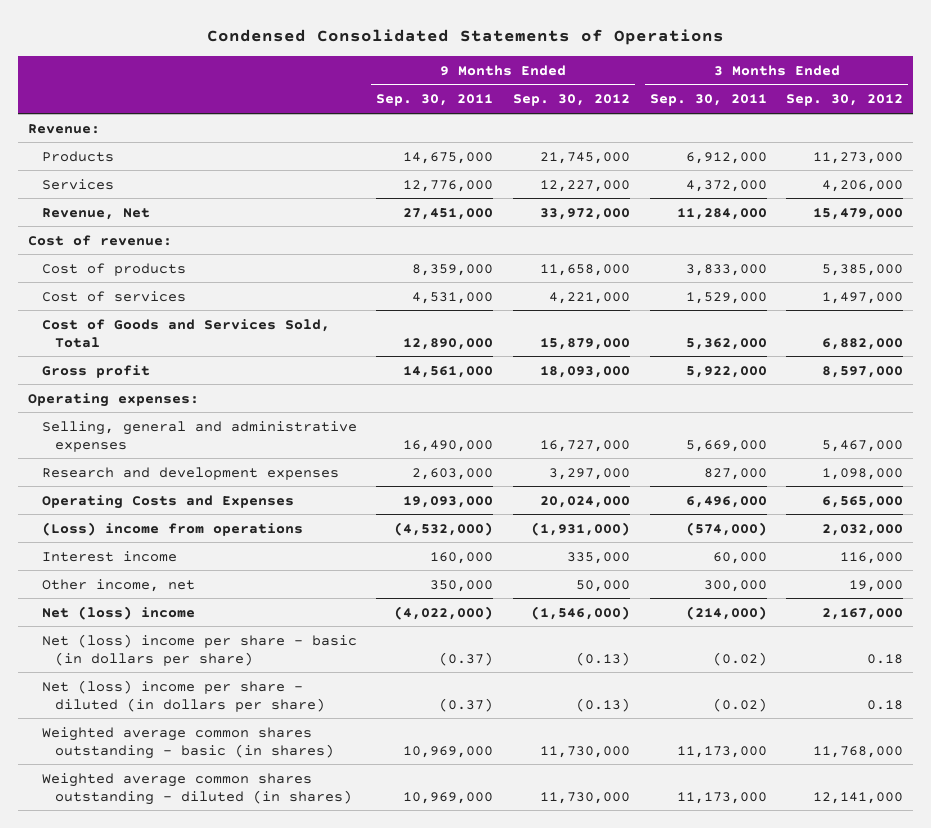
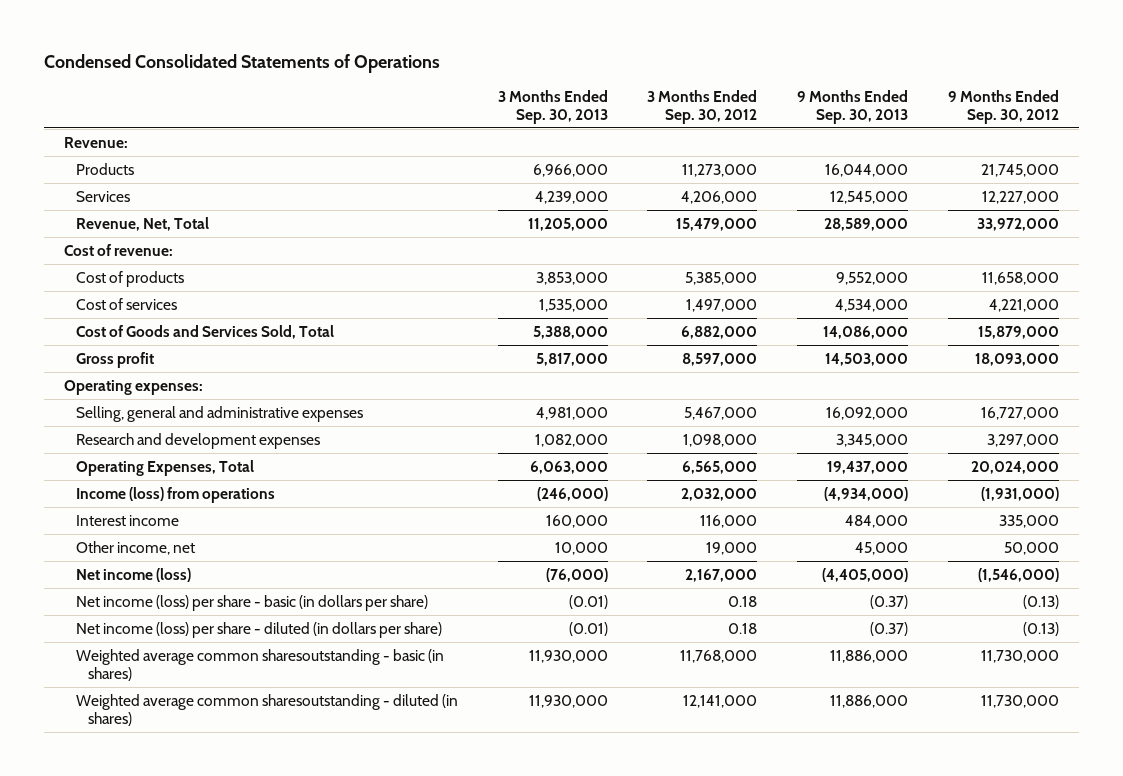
- | 9 Months Ended Sep. 30, 2011 | 9 Months Ended Sep. 30, 2012 | 3 Months Ended Sep. 30, 2011 | 3 Months Ended Sep. 30, 2012
+ | 3 Months Ended Sep. 30, 2013 | 3 Months Ended Sep. 30, 2012 | 9 Months Ended Sep. 30, 2013 | 9 Months Ended Sep. 30, 2012
- Revenue, Net | 27,451,000 | 33,972,000 | 11,284,000 | 15,479,000
+ Revenue, Net, Total | 11,205,000 | 15,479,000 | 28,589,000 | 33,972,000
- Operating Costs and Expenses | 19,093,000 | 20,024,000 | 6,496,000 | 6,565,000
- (Loss) income from operations | (4,532,000) | (1,931,000) | (574,000) | 2,032,000
+ Operating Expenses, Total | 6,063,000 | 6,565,000 | 19,437,000 | 20,024,000
+ Income (loss) from operations | (246,000) | 2,032,000 | (4,934,000) | (1,931,000)
- Net (loss) income | (4,022,000) | (1,546,000) | (214,000) | 2,167,000
- Net (loss) income per share - basic (in dollars per share) | (0.37) | (0.13) | (0.02) | 0.18
- Net (loss) income per share - diluted (in dollars per share) | (0.37) | (0.13) | (0.02) | 0.18
- Weighted average common shares outstanding - basic (in shares) | 10,969,000 | 11,730,000 | 11,173,000 | 11,768,000
- Weighted average common shares outstanding - diluted (in shares) | 10,969,000 | 11,730,000 | 11,173,000 | 12,141,000
+ Net income (loss) | (76,000) | 2,167,000 | (4,405,000) | (1,546,000)
+ Net income (loss) per share - basic (in dollars per share) | (0.01) | 0.18 | (0.37) | (0.13)
+ Net income (loss) per share - diluted (in dollars per share) | (0.01) | 0.18 | (0.37) | (0.13)
+ Weighted average common sharesoutstanding - basic (in shares) | 11,930,000 | 11,768,000 | 11,886,000 | 11,730,000
+ Weighted average common sharesoutstanding - diluted (in shares) | 11,930,000 | 12,141,000 | 11,886,000 | 11,730,000

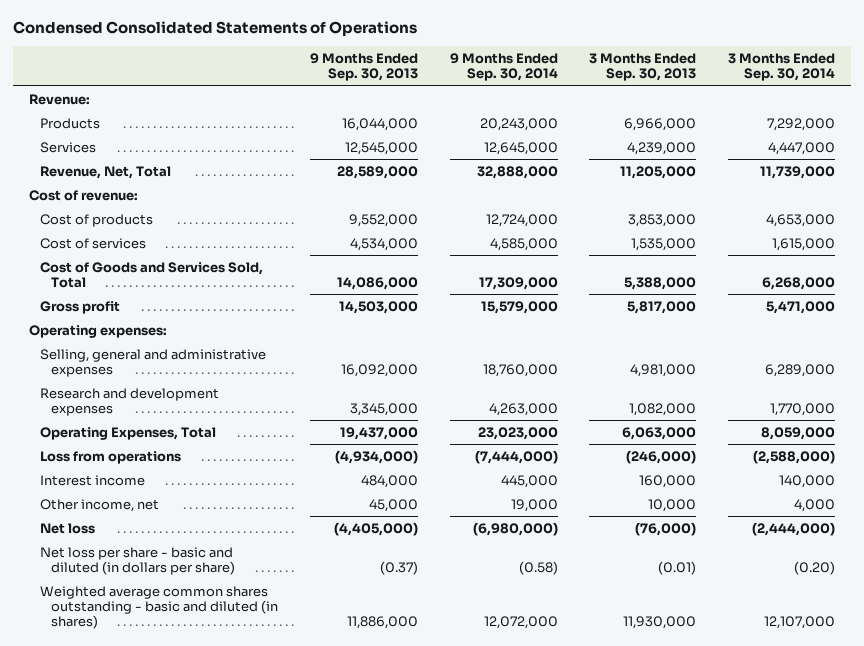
- | 3 Months Ended Sep. 30, 2013 | 3 Months Ended Sep. 30, 2012 | 9 Months Ended Sep. 30, 2013 | 9 Months Ended Sep. 30, 2012
+ | 9 Months Ended Sep. 30, 2013 | 9 Months Ended Sep. 30, 2014 | 3 Months Ended Sep. 30, 2013 | 3 Months Ended Sep. 30, 2014
- Income (loss) from operations | (246,000) | 2,032,000 | (4,934,000) | (1,931,000)
+ Loss from operations | (4,934,000) | (7,444,000) | (246,000) | (2,588,000)
- Net income (loss) | (76,000) | 2,167,000 | (4,405,000) | (1,546,000)
- Net income (loss) per share - basic (in dollars per share) | (0.01) | 0.18 | (0.37) | (0.13)
- Net income (loss) per share - diluted (in dollars per share) | (0.01) | 0.18 | (0.37) | (0.13)
- Weighted average common sharesoutstanding - basic (in shares) | 11,930,000 | 11,768,000 | 11,886,000 | 11,730,000
- Weighted average common sharesoutstanding - diluted (in shares) | 11,930,000 | 12,141,000 | 11,886,000 | 11,730,000
+ Net loss | (4,405,000) | (6,980,000) | (76,000) | (2,444,000)
+ Net loss per share - basic and diluted (in dollars per share) | (0.37) | (0.58) | (0.01) | (0.20)
+ Weighted average common shares outstanding - basic and diluted (in shares) | 11,886,000 | 12,072,000 | 11,930,000 | 12,107,000

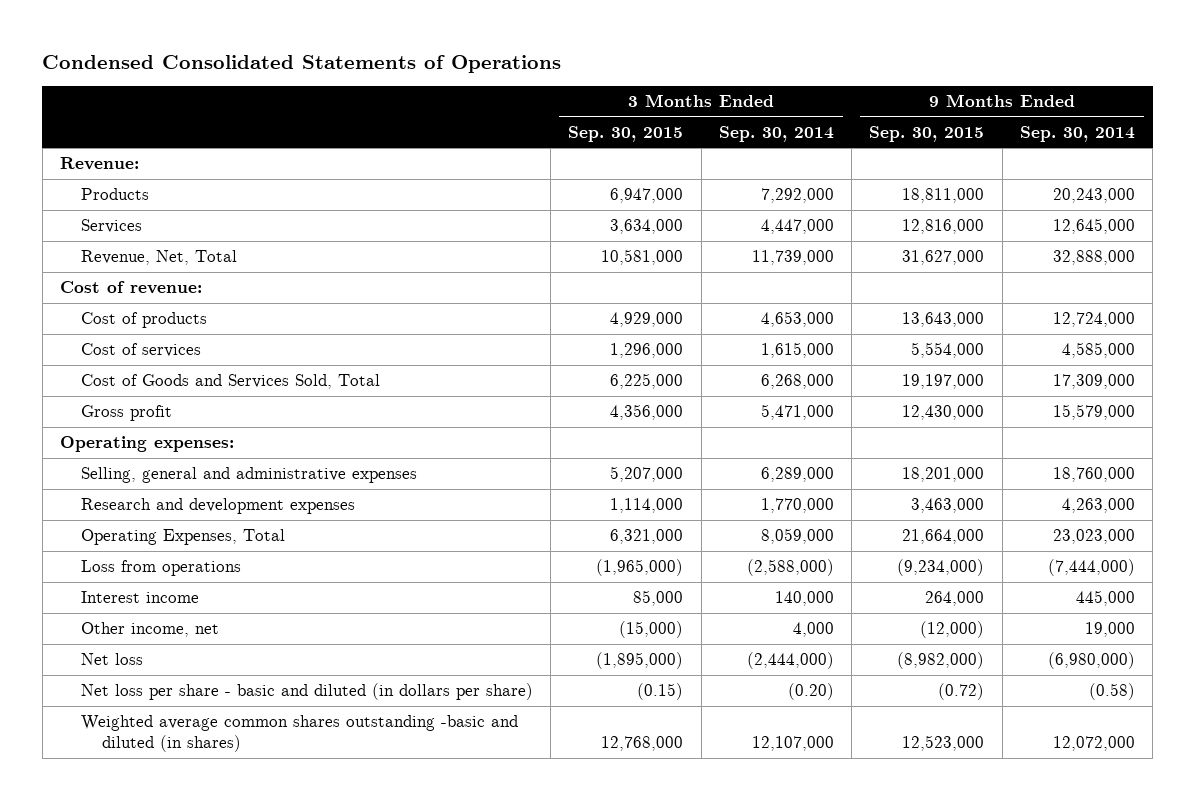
- | 9 Months Ended Sep. 30, 2013 | 9 Months Ended Sep. 30, 2014 | 3 Months Ended Sep. 30, 2013 | 3 Months Ended Sep. 30, 2014
+ | 3 Months Ended Sep. 30, 2015 | 3 Months Ended Sep. 30, 2014 | 9 Months Ended Sep. 30, 2015 | 9 Months Ended Sep. 30, 2014
- Weighted average common shares outstanding - basic and diluted (in shares) | 11,886,000 | 12,072,000 | 11,930,000 | 12,107,000
+ Weighted average common shares outstanding -basic and diluted (in shares) | 12,768,000 | 12,107,000 | 12,523,000 | 12,072,000

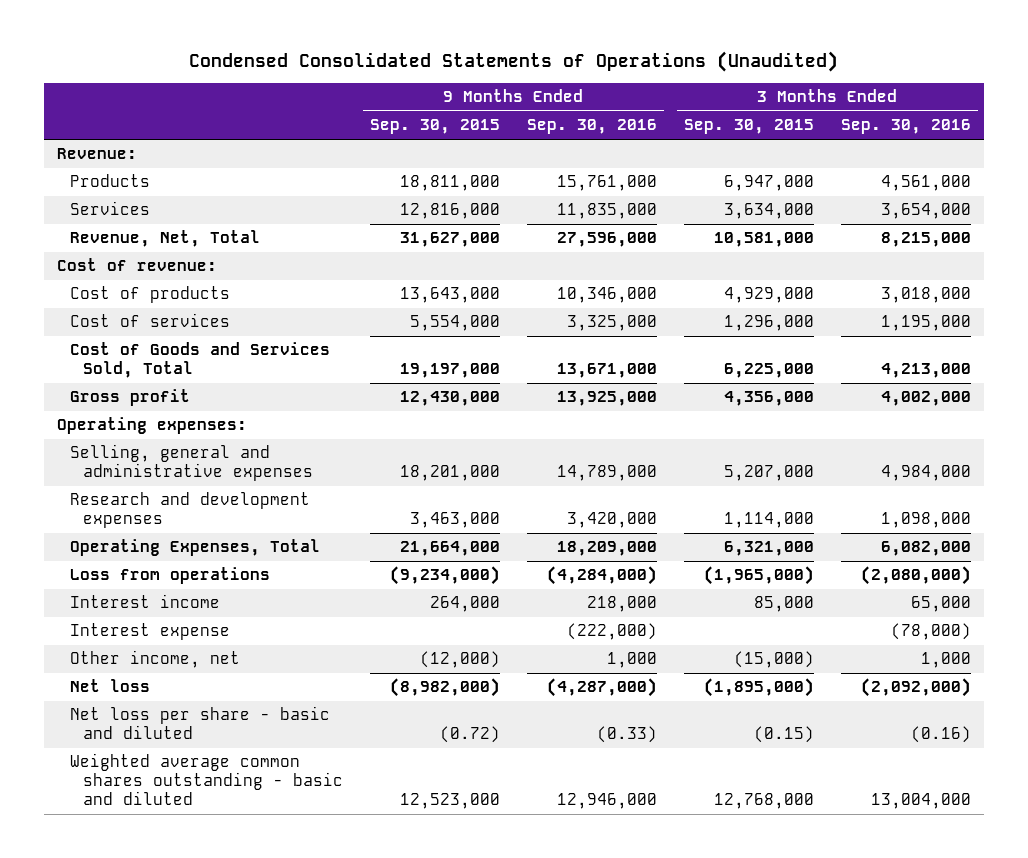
- Condensed Consolidated Statements of Operations
+ Condensed Consolidated Statements of Operations (Unaudited)
- | 3 Months Ended Sep. 30, 2015 | 3 Months Ended Sep. 30, 2014 | 9 Months Ended Sep. 30, 2015 | 9 Months Ended Sep. 30, 2014
+ | 9 Months Ended Sep. 30, 2015 | 9 Months Ended Sep. 30, 2016 | 3 Months Ended Sep. 30, 2015 | 3 Months Ended Sep. 30, 2016
+ Interest expense | | (222,000) | | (78,000)
- Net loss per share - basic and diluted (in dollars per share) | (0.15) | (0.20) | (0.72) | (0.58)
- Weighted average common shares outstanding -basic and diluted (in shares) | 12,768,000 | 12,107,000 | 12,523,000 | 12,072,000
+ Net loss per share - basic and diluted | (0.72) | (0.33) | (0.15) | (0.16)
+ Weighted average common shares outstanding - basic and diluted | 12,523,000 | 12,946,000 | 12,768,000 | 13,004,000

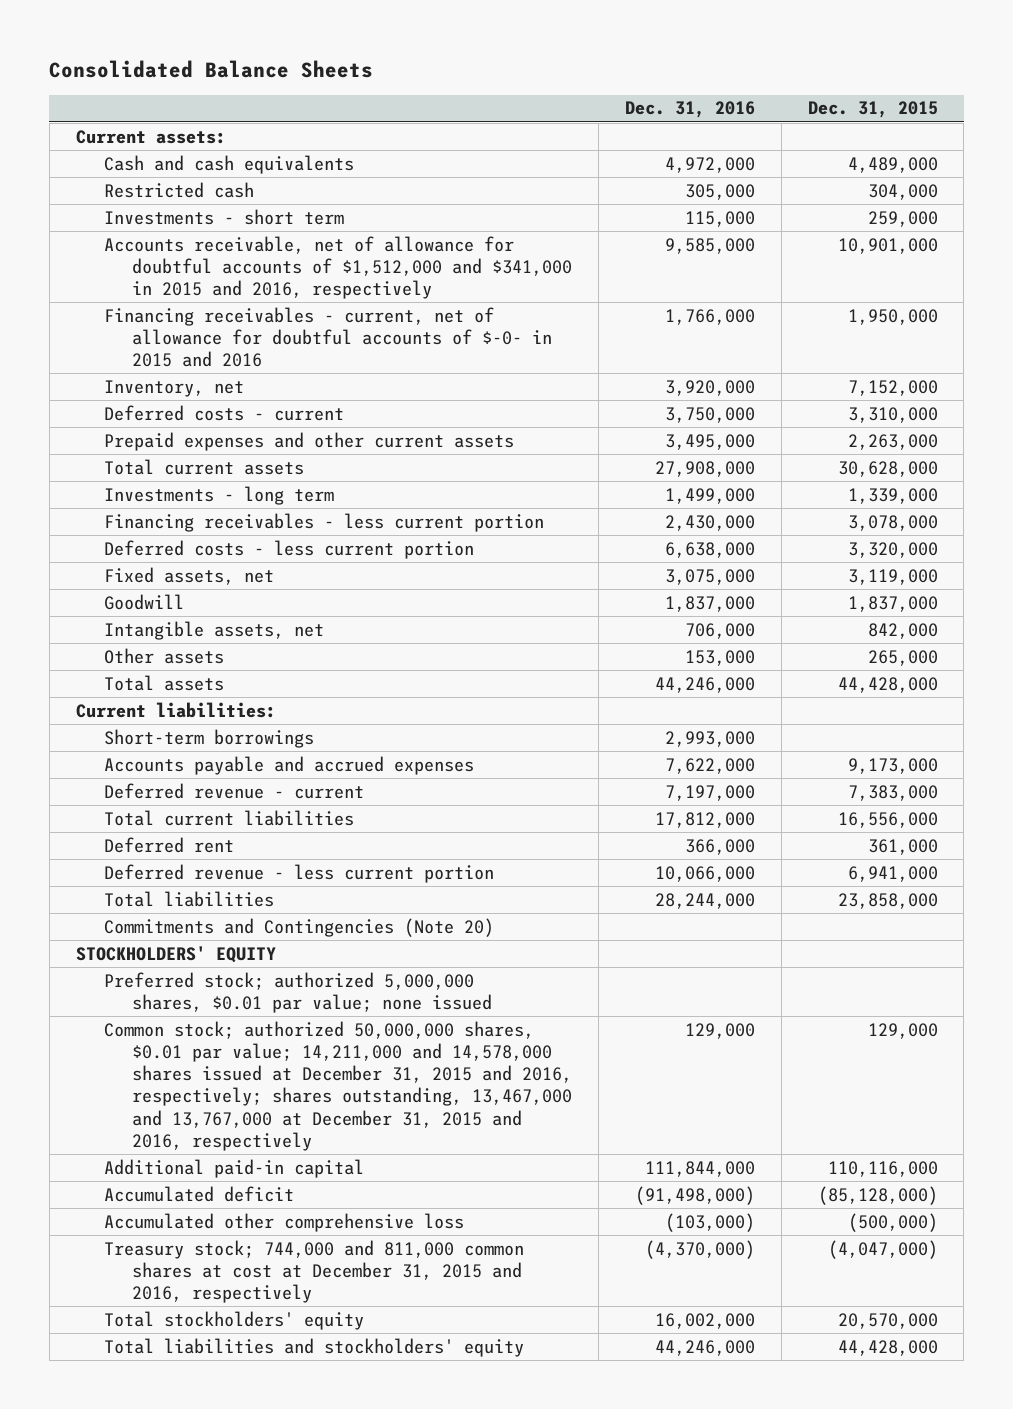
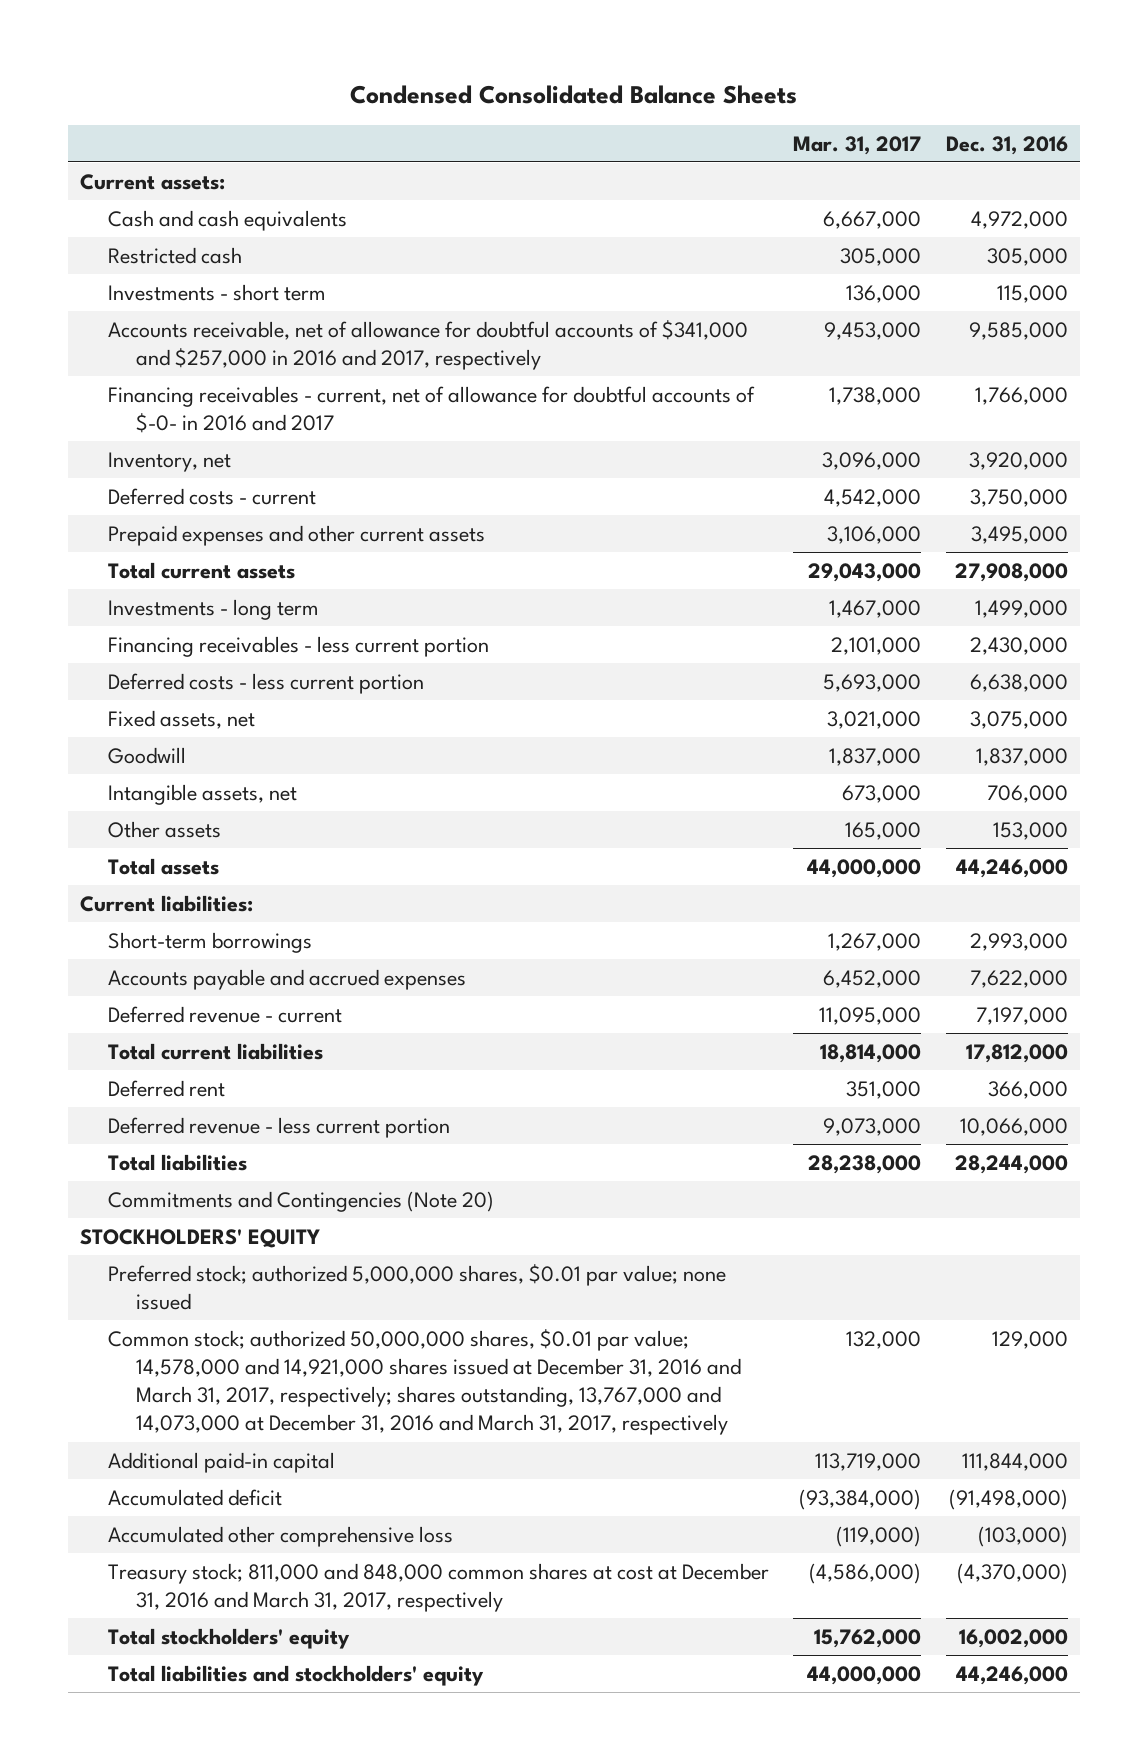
- Consolidated Balance Sheets
+ Condensed Consolidated Balance Sheets
- | Dec. 31, 2016 | Dec. 31, 2015
+ | Mar. 31, 2017 | Dec. 31, 2016
- Accounts receivable, net of allowance for doubtful accounts of $1,512,000 and $341,000 in 2015 and 2016, respectively | 9,585,000 | 10,901,000
- Financing receivables - current, net of allowance for doubtful accounts of $-0- in 2015 and 2016 | 1,766,000 | 1,950,000
+ Accounts receivable, net of allowance for doubtful accounts of $341,000 and $257,000 in 2016 and 2017, respectively | 9,453,000 | 9,585,000
+ Financing receivables - current, net of allowance for doubtful accounts of $-0- in 2016 and 2017 | 1,738,000 | 1,766,000
- Common stock; authorized 50,000,000 shares, $0.01 par value; 14,211,000 and 14,578,000 shares issued at December 31, 2015 and 2016, respectively; shares outstanding, 13,467,000 and 13,767,000 at December 31, 2015 and 2016, respectively | 129,000 | 129,000
+ Common stock; authorized 50,000,000 shares, $0.01 par value; 14,578,000 and 14,921,000 shares issued at December 31, 2016 and March 31, 2017, respectively; shares outstanding, 13,767,000 and 14,073,000 at December 31, 2016 and March 31, 2017, respectively | 132,000 | 129,000
- Treasury stock; 744,000 and 811,000 common shares at cost at December 31, 2015 and 2016, respectively | (4,370,000) | (4,047,000)
+ Treasury stock; 811,000 and 848,000 common shares at cost at December 31, 2016 and March 31, 2017, respectively | (4,586,000) | (4,370,000)

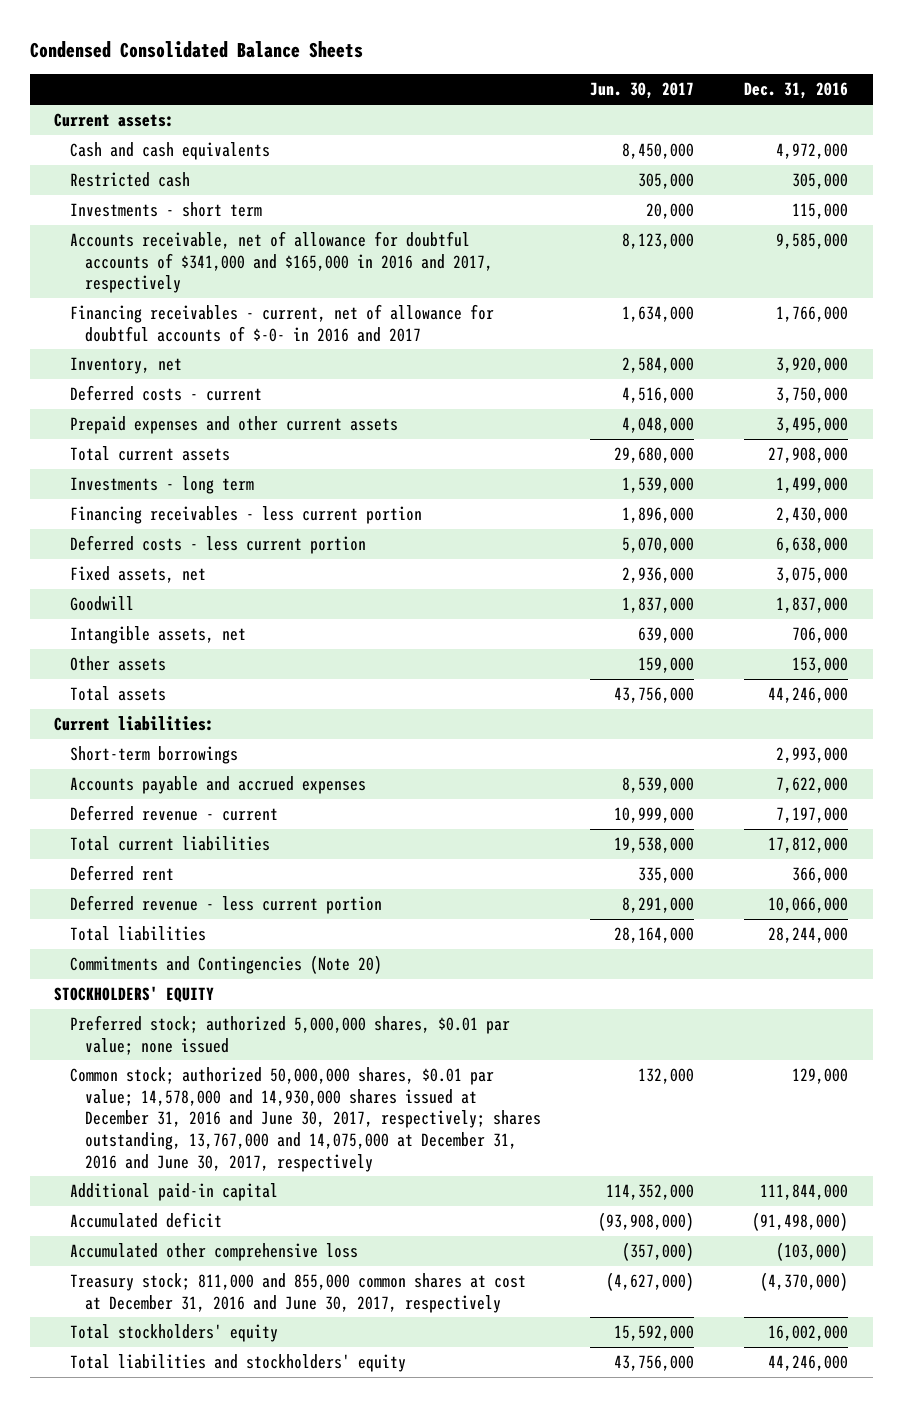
- | Mar. 31, 2017 | Dec. 31, 2016
+ | Jun. 30, 2017 | Dec. 31, 2016
- Accounts receivable, net of allowance for doubtful accounts of $341,000 and $257,000 in 2016 and 2017, respectively | 9,453,000 | 9,585,000
+ Accounts receivable, net of allowance for doubtful accounts of $341,000 and $165,000 in 2016 and 2017, respectively | 8,123,000 | 9,585,000
- Common stock; authorized 50,000,000 shares, $0.01 par value; 14,578,000 and 14,921,000 shares issued at December 31, 2016 and March 31, 2017, respectively; shares outstanding, 13,767,000 and 14,073,000 at December 31, 2016 and March 31, 2017, respectively | 132,000 | 129,000
+ Common stock; authorized 50,000,000 shares, $0.01 par value; 14,578,000 and 14,930,000 shares issued at December 31, 2016 and June 30, 2017, respectively; shares outstanding, 13,767,000 and 14,075,000 at December 31, 2016 and June 30, 2017, respectively | 132,000 | 129,000
- Treasury stock; 811,000 and 848,000 common shares at cost at December 31, 2016 and March 31, 2017, respectively | (4,586,000) | (4,370,000)
+ Treasury stock; 811,000 and 855,000 common shares at cost at December 31, 2016 and June 30, 2017, respectively | (4,627,000) | (4,370,000)

